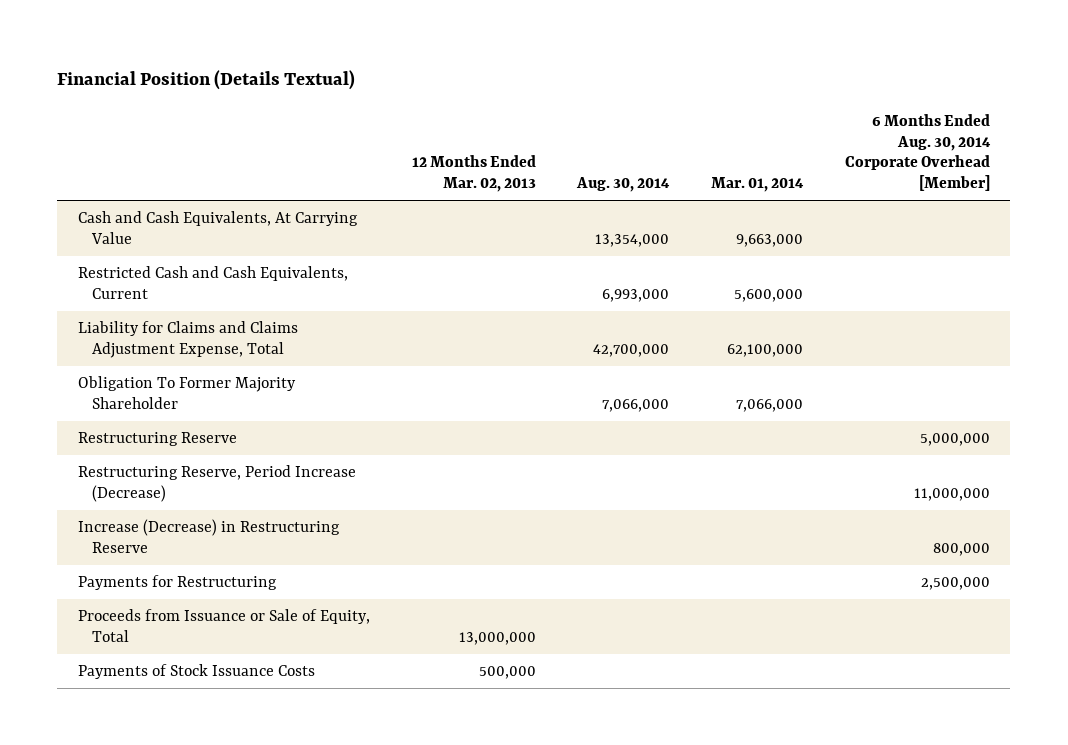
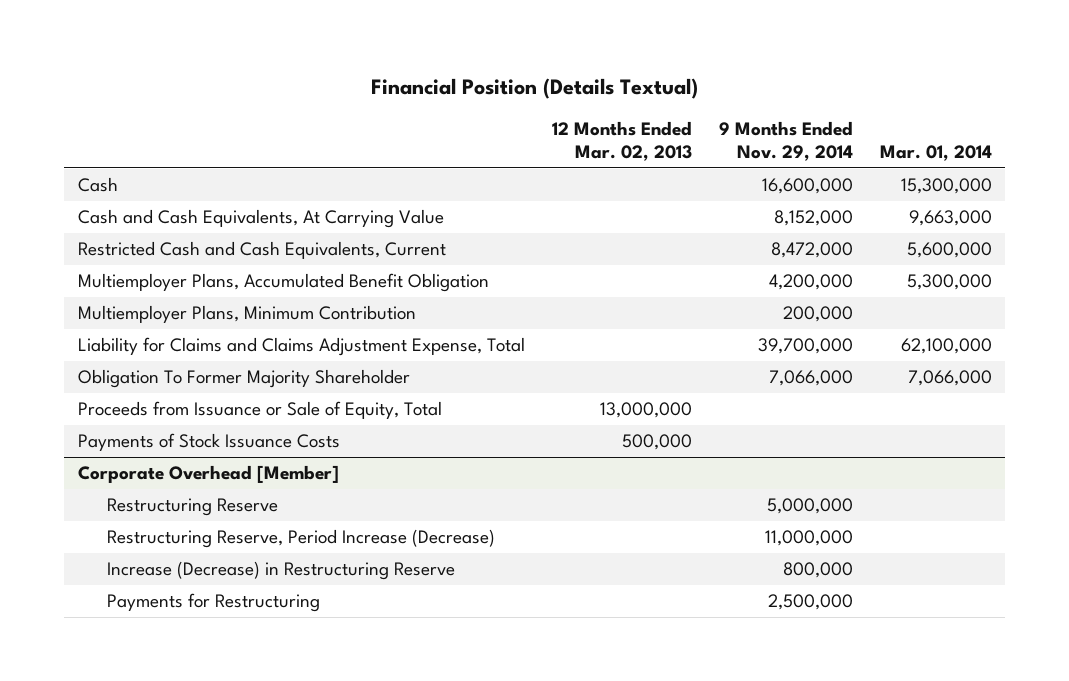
- | 12 Months Ended Mar. 02, 2013 | Aug. 30, 2014 | Mar. 01, 2014 | 6 Months Ended Aug. 30, 2014 Corporate Overhead [Member]
+ | 12 Months Ended Mar. 02, 2013 | 9 Months Ended Nov. 29, 2014 | Mar. 01, 2014
+ Cash | | 16,600,000 | 15,300,000
+ Multiemployer Plans, Accumulated Benefit Obligation | | 4,200,000 | 5,300,000
+ Multiemployer Plans, Minimum Contribution | | 200,000 |
- Restructuring Reserve | | | | 5,000,000
- Restructuring Reserve, Period Increase (Decrease) | | | | 11,000,000
- Increase (Decrease) in Restructuring Reserve | | | | 800,000
- Payments for Restructuring | | | | 2,500,000
+ Corporate Overhead [Member]
+ Restructuring Reserve | | 5,000,000 |
+ Restructuring Reserve, Period Increase (Decrease) | | 11,000,000 |
+ Increase (Decrease) in Restructuring Reserve | | 800,000 |
+ Payments for Restructuring | | 2,500,000 |

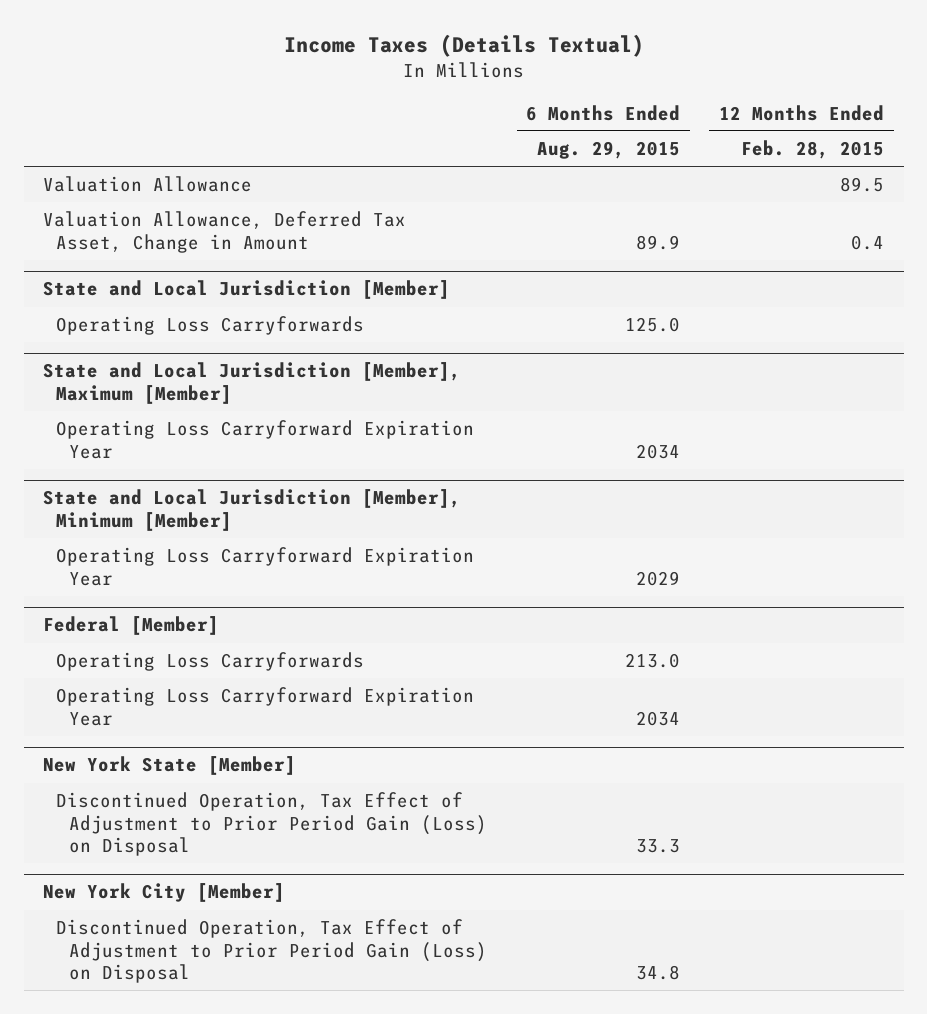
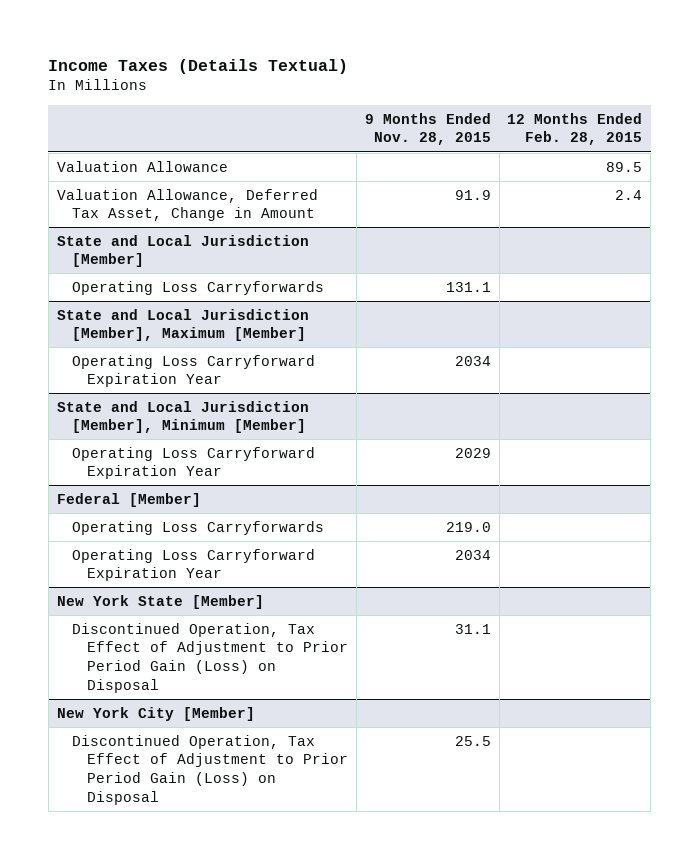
- | 6 Months Ended Aug. 29, 2015 | 12 Months Ended Feb. 28, 2015
+ | 9 Months Ended Nov. 28, 2015 | 12 Months Ended Feb. 28, 2015
- Valuation Allowance, Deferred Tax Asset, Change in Amount | 89.9 | 0.4
+ Valuation Allowance, Deferred Tax Asset, Change in Amount | 91.9 | 2.4

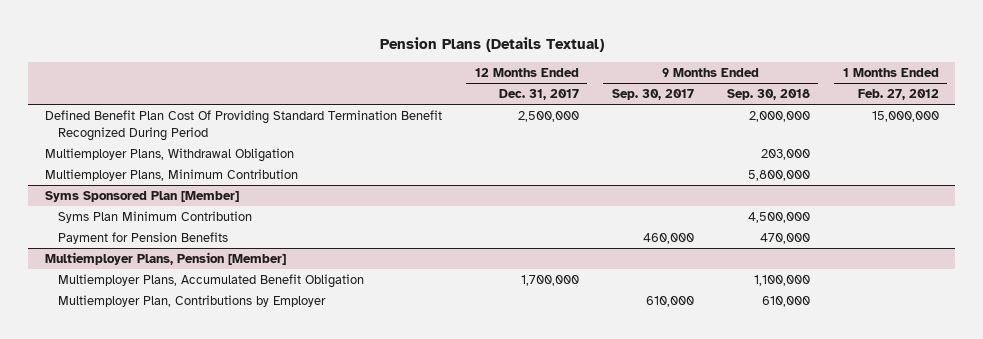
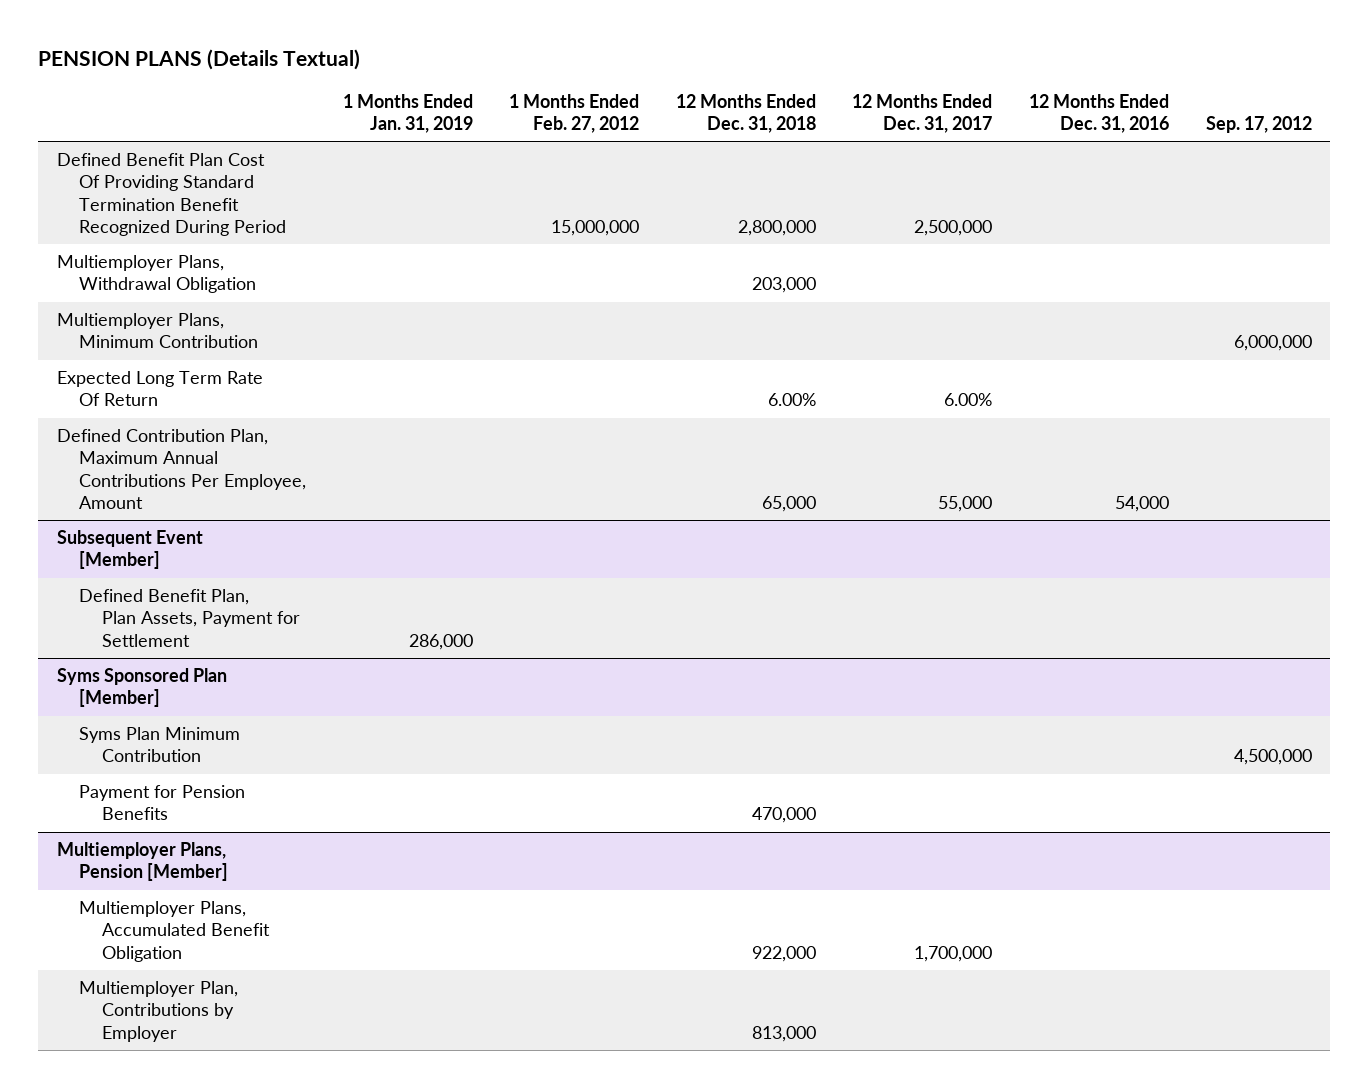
- Pension Plans (Details Textual)
+ PENSION PLANS (Details Textual)
- | 12 Months Ended Dec. 31, 2017 | 9 Months Ended Sep. 30, 2017 | 9 Months Ended Sep. 30, 2018 | 1 Months Ended Feb. 27, 2012
+ | 1 Months Ended Jan. 31, 2019 | 1 Months Ended Feb. 27, 2012 | 12 Months Ended Dec. 31, 2018 | 12 Months Ended Dec. 31, 2017 | 12 Months Ended Dec. 31, 2016 | Sep. 17, 2012
+ Expected Long Term Rate Of Return | | | 6.00% | 6.00% | |
+ Defined Contribution Plan, Maximum Annual Contributions Per Employee, Amount | | | 65,000 | 55,000 | 54,000 |
+ Subsequent Event [Member]
+ Defined Benefit Plan, Plan Assets, Payment for Settlement | 286,000 | | | | |

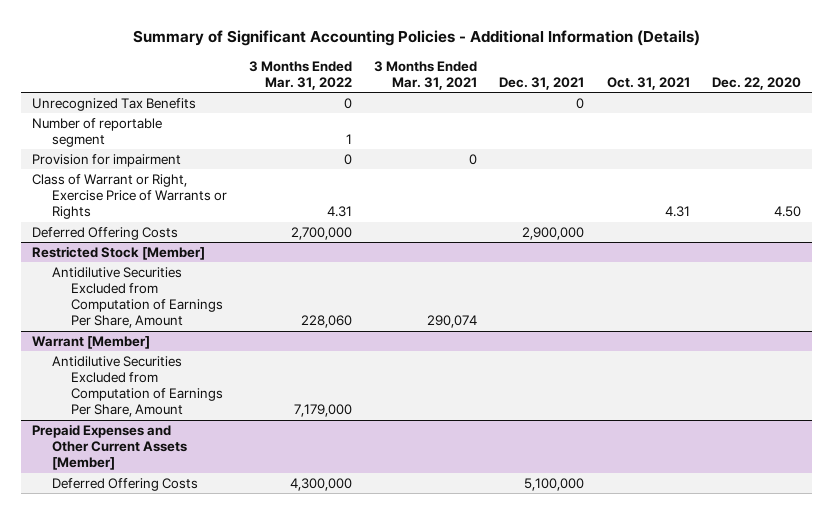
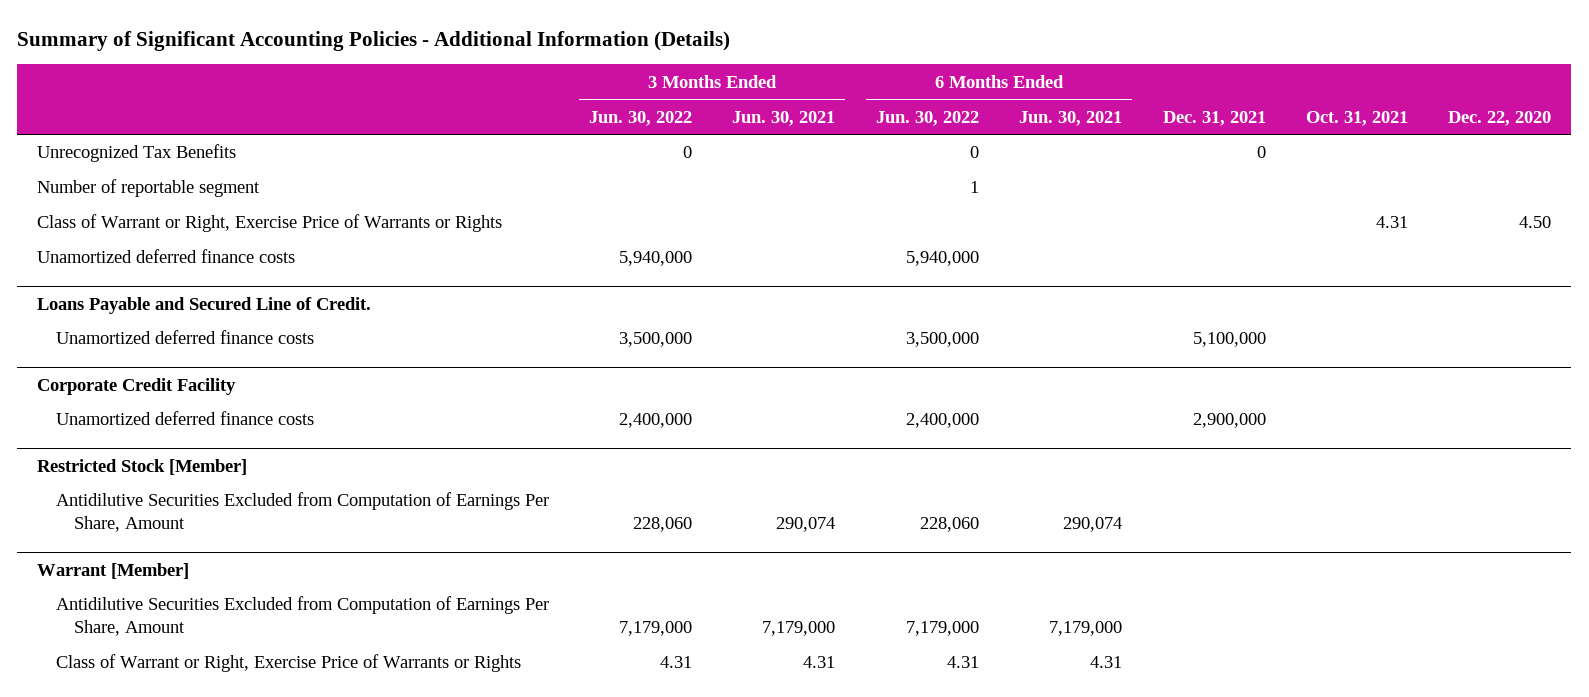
- | 3 Months Ended Mar. 31, 2022 | 3 Months Ended Mar. 31, 2021 | Dec. 31, 2021 | Oct. 31, 2021 | Dec. 22, 2020
+ | 3 Months Ended Jun. 30, 2022 | 3 Months Ended Jun. 30, 2021 | 6 Months Ended Jun. 30, 2022 | 6 Months Ended Jun. 30, 2021 | Dec. 31, 2021 | Oct. 31, 2021 | Dec. 22, 2020
- Provision for impairment | 0 | 0 | | |
- Deferred Offering Costs | 2,700,000 | | 2,900,000 | |
+ Unamortized deferred finance costs | 5,940,000 | | 5,940,000 | | | |
+ Loans Payable and Secured Line of Credit.
+ Unamortized deferred finance costs | 3,500,000 | | 3,500,000 | | 5,100,000 | |
+ Corporate Credit Facility
+ Unamortized deferred finance costs | 2,400,000 | | 2,400,000 | | 2,900,000 | |
- Prepaid Expenses and Other Current Assets [Member]
- Deferred Offering Costs | 4,300,000 | | 5,100,000 | |
@ Warrant [Member]
+ Class of Warrant or Right, Exercise Price of Warrants or Rights | 4.31 | 4.31 | 4.31 | 4.31 | | |

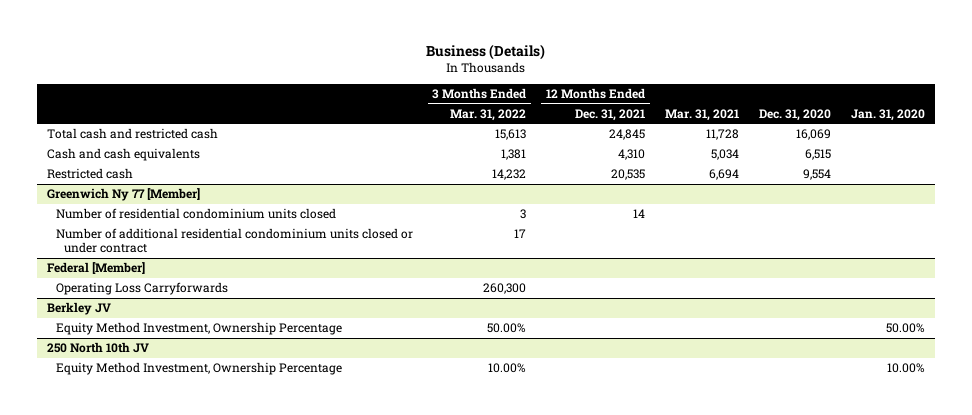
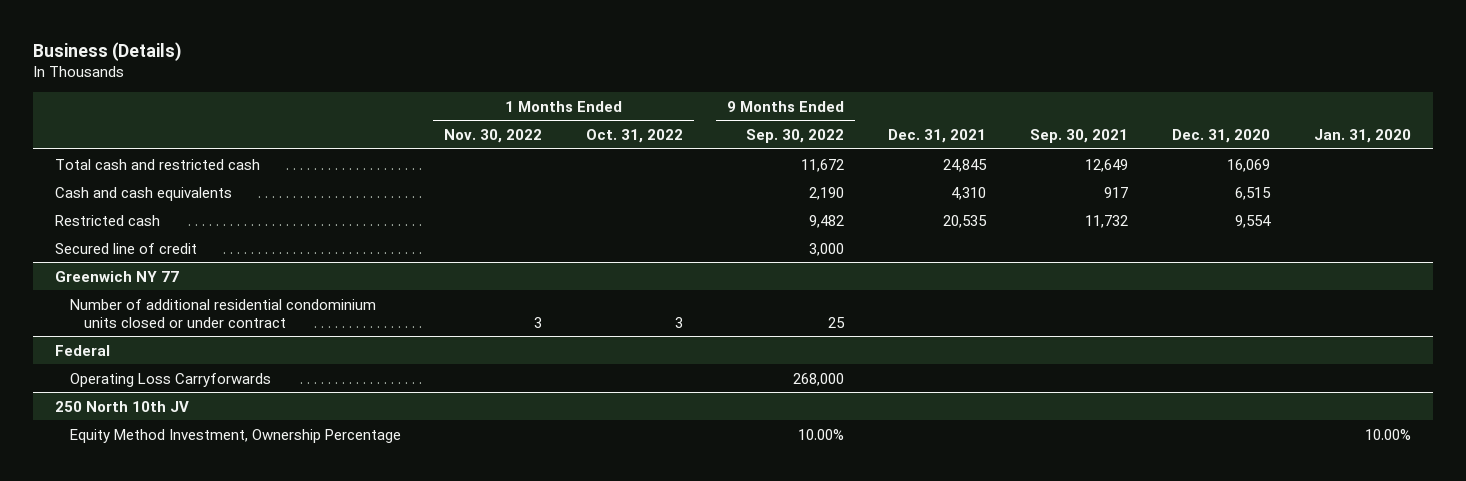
- | 3 Months Ended Mar. 31, 2022 | 12 Months Ended Dec. 31, 2021 | Mar. 31, 2021 | Dec. 31, 2020 | Jan. 31, 2020
+ | 1 Months Ended Nov. 30, 2022 | 1 Months Ended Oct. 31, 2022 | 9 Months Ended Sep. 30, 2022 | Dec. 31, 2021 | Sep. 30, 2021 | Dec. 31, 2020 | Jan. 31, 2020
- Greenwich Ny 77 [Member]
- Number of residential condominium units closed | 3 | 14 | | |
+ Secured line of credit | | | 3,000 | | | |
+ Greenwich NY 77
- Federal [Member]
+ Federal
- Berkley JV
- Equity Method Investment, Ownership Percentage | 50.00% | | | | 50.00%

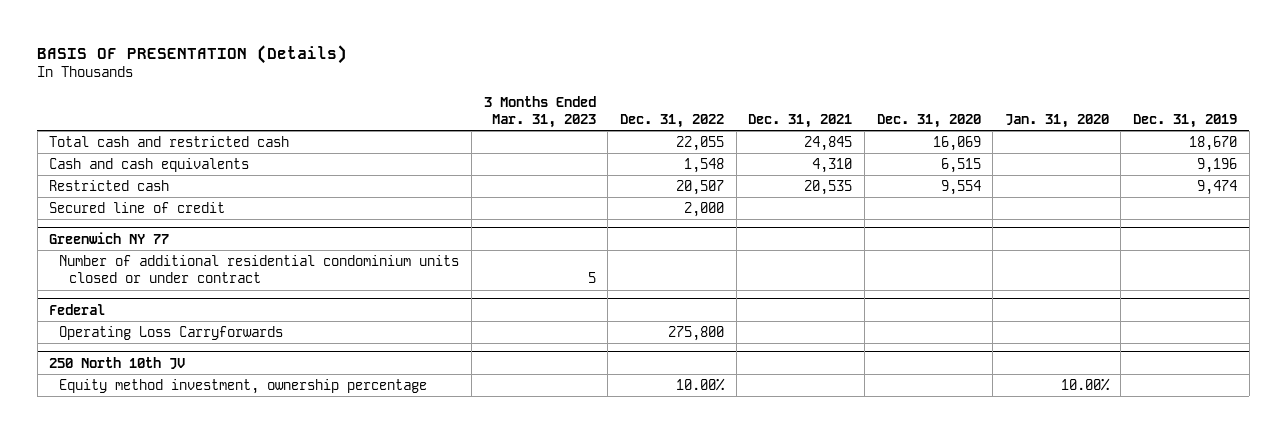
- Business (Details)
+ BASIS OF PRESENTATION (Details)
- | 1 Months Ended Nov. 30, 2022 | 1 Months Ended Oct. 31, 2022 | 9 Months Ended Sep. 30, 2022 | Dec. 31, 2021 | Sep. 30, 2021 | Dec. 31, 2020 | Jan. 31, 2020
+ | 3 Months Ended Mar. 31, 2023 | Dec. 31, 2022 | Dec. 31, 2021 | Dec. 31, 2020 | Jan. 31, 2020 | Dec. 31, 2019
@ 250 North 10th JV
- Equity Method Investment, Ownership Percentage | | | 10.00% | | | | 10.00%
+ Equity method investment, ownership percentage | | 10.00% | | | 10.00% |

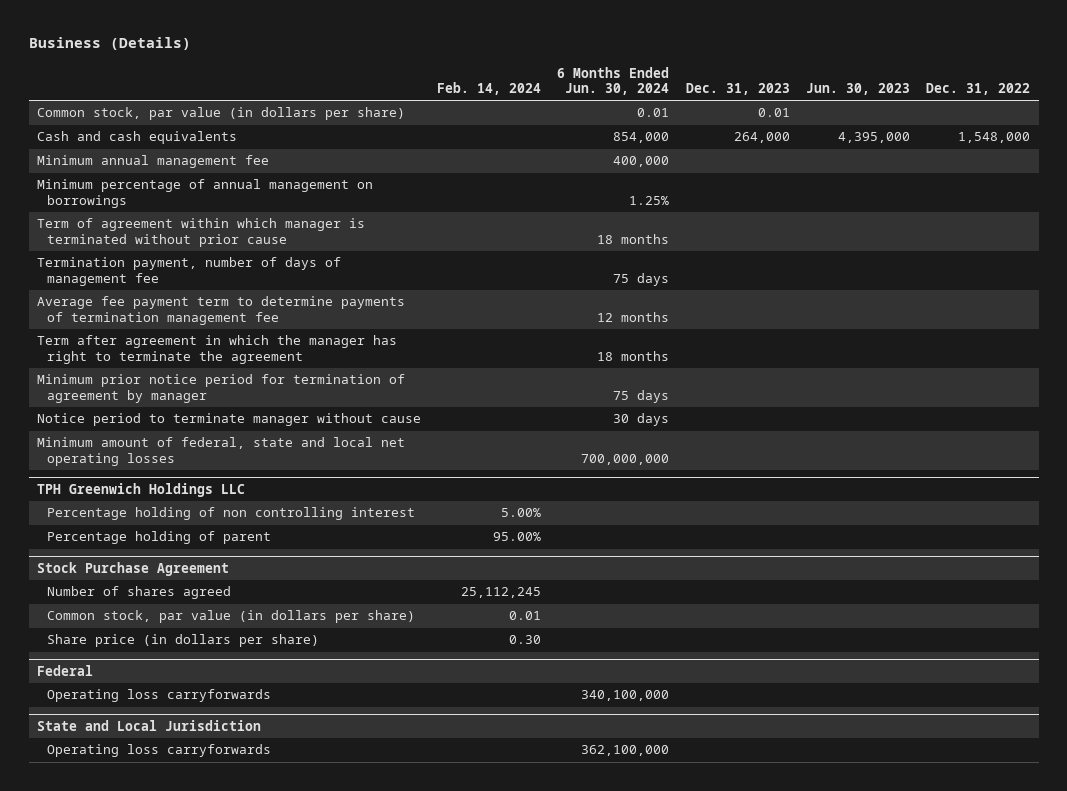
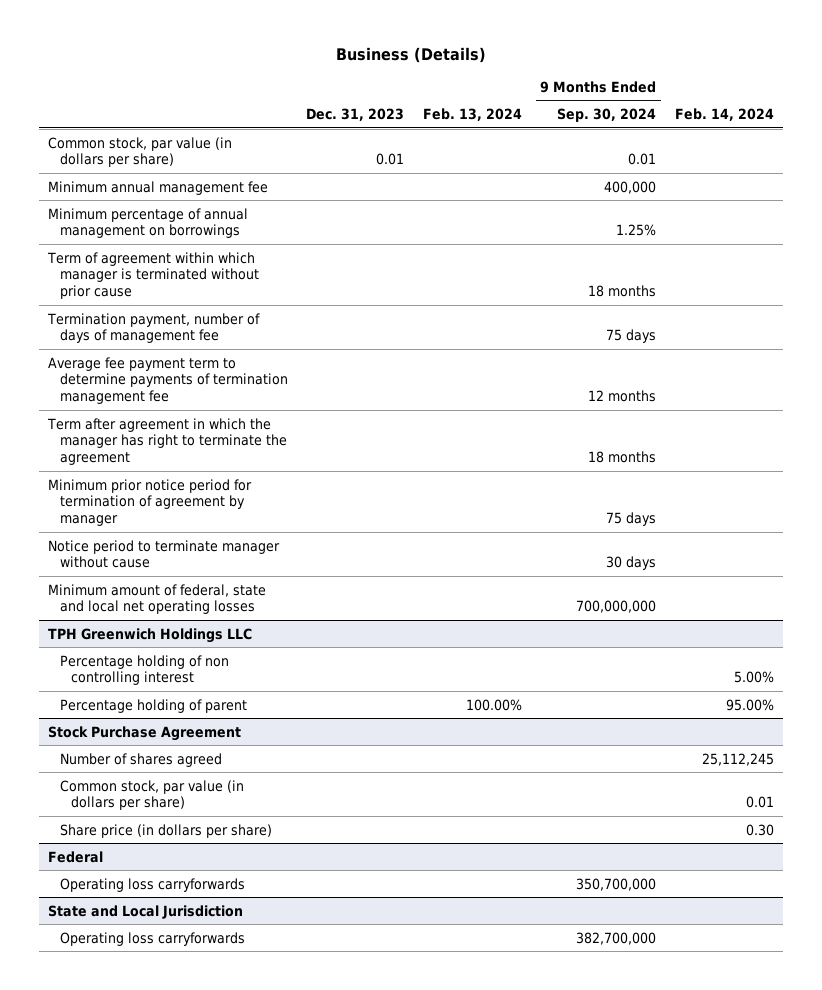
- | Feb. 14, 2024 | 6 Months Ended Jun. 30, 2024 | Dec. 31, 2023 | Jun. 30, 2023 | Dec. 31, 2022
+ | Dec. 31, 2023 | Feb. 13, 2024 | 9 Months Ended Sep. 30, 2024 | Feb. 14, 2024
- Cash and cash equivalents | | 854,000 | 264,000 | 4,395,000 | 1,548,000

